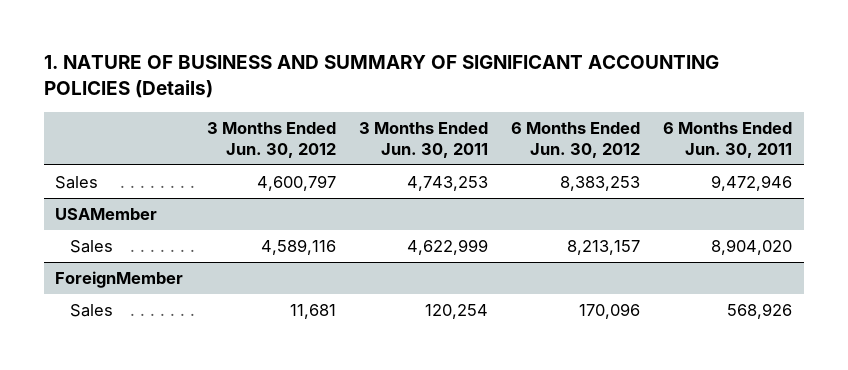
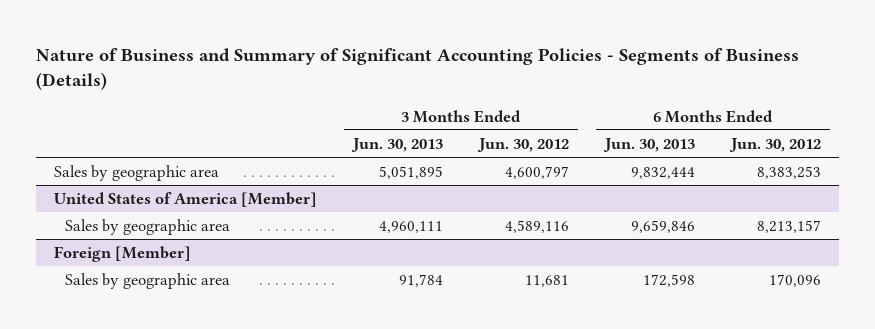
- 1. NATURE OF BUSINESS AND SUMMARY OF SIGNIFICANT ACCOUNTING POLICIES (Details)
+ Nature of Business and Summary of Significant Accounting Policies - Segments of Business (Details)
- | 3 Months Ended Jun. 30, 2012 | 3 Months Ended Jun. 30, 2011 | 6 Months Ended Jun. 30, 2012 | 6 Months Ended Jun. 30, 2011
+ | 3 Months Ended Jun. 30, 2013 | 3 Months Ended Jun. 30, 2012 | 6 Months Ended Jun. 30, 2013 | 6 Months Ended Jun. 30, 2012
- Sales | 4,600,797 | 4,743,253 | 8,383,253 | 9,472,946
- USAMember
- Sales | 4,589,116 | 4,622,999 | 8,213,157 | 8,904,020
- ForeignMember
- Sales | 11,681 | 120,254 | 170,096 | 568,926
+ Sales by geographic area | 5,051,895 | 4,600,797 | 9,832,444 | 8,383,253
+ United States of America [Member]
+ Sales by geographic area | 4,960,111 | 4,589,116 | 9,659,846 | 8,213,157
+ Foreign [Member]
+ Sales by geographic area | 91,784 | 11,681 | 172,598 | 170,096

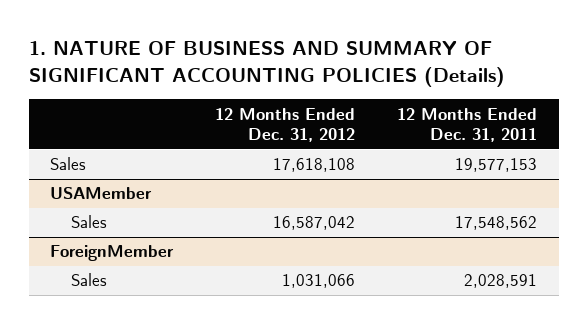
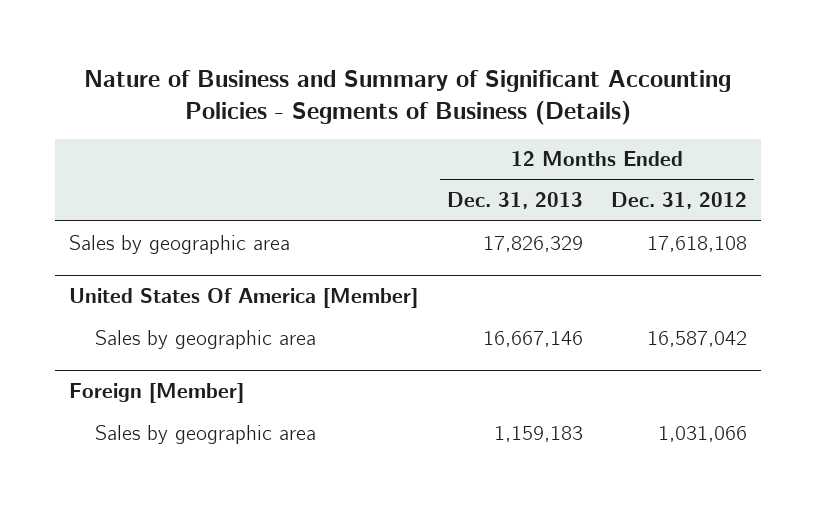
- 1. NATURE OF BUSINESS AND SUMMARY OF SIGNIFICANT ACCOUNTING POLICIES (Details)
+ Nature of Business and Summary of Significant Accounting Policies - Segments of Business (Details)
- | 12 Months Ended Dec. 31, 2012 | 12 Months Ended Dec. 31, 2011
+ | 12 Months Ended Dec. 31, 2013 | 12 Months Ended Dec. 31, 2012
- Sales | 17,618,108 | 19,577,153
- USAMember
- Sales | 16,587,042 | 17,548,562
- ForeignMember
- Sales | 1,031,066 | 2,028,591
+ Sales by geographic area | 17,826,329 | 17,618,108
+ United States Of America [Member]
+ Sales by geographic area | 16,667,146 | 16,587,042
+ Foreign [Member]
+ Sales by geographic area | 1,159,183 | 1,031,066

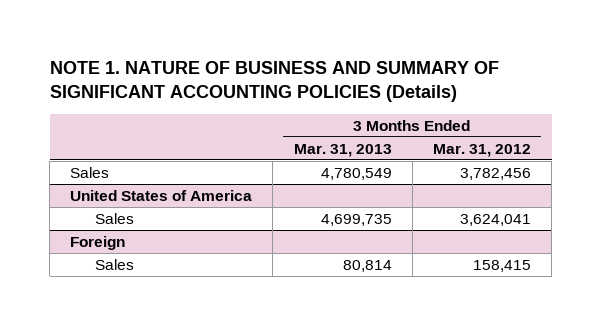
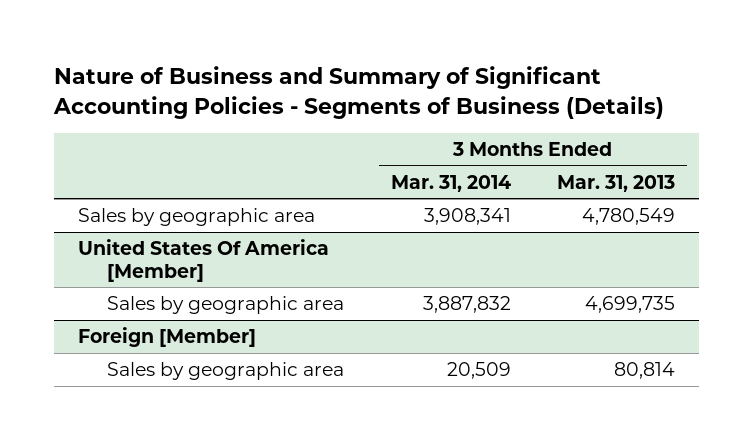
- NOTE 1. NATURE OF BUSINESS AND SUMMARY OF SIGNIFICANT ACCOUNTING POLICIES (Details)
+ Nature of Business and Summary of Significant Accounting Policies - Segments of Business (Details)
- | 3 Months Ended Mar. 31, 2013 | 3 Months Ended Mar. 31, 2012
+ | 3 Months Ended Mar. 31, 2014 | 3 Months Ended Mar. 31, 2013
- Sales | 4,780,549 | 3,782,456
- United States of America
- Sales | 4,699,735 | 3,624,041
- Foreign
- Sales | 80,814 | 158,415
+ Sales by geographic area | 3,908,341 | 4,780,549
+ United States Of America [Member]
+ Sales by geographic area | 3,887,832 | 4,699,735
+ Foreign [Member]
+ Sales by geographic area | 20,509 | 80,814

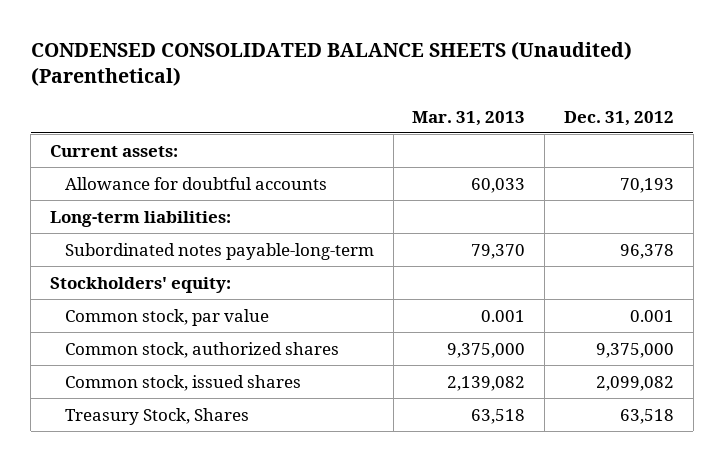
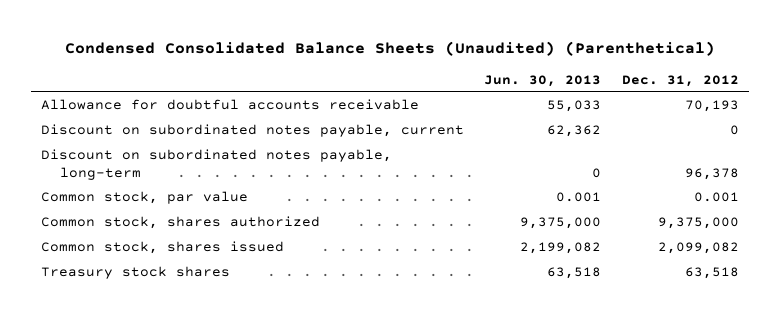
- CONDENSED CONSOLIDATED BALANCE SHEETS (Unaudited) (Parenthetical)
+ Condensed Consolidated Balance Sheets (Unaudited) (Parenthetical)
- | Mar. 31, 2013 | Dec. 31, 2012
+ | Jun. 30, 2013 | Dec. 31, 2012
- Current assets:
- Allowance for doubtful accounts | 60,033 | 70,193
- Long-term liabilities:
- Subordinated notes payable-long-term | 79,370 | 96,378
- Stockholders' equity:
+ Allowance for doubtful accounts receivable | 55,033 | 70,193
+ Discount on subordinated notes payable, current | 62,362 | 0
+ Discount on subordinated notes payable, long-term | 0 | 96,378
- Common stock, authorized shares | 9,375,000 | 9,375,000
- Common stock, issued shares | 2,139,082 | 2,099,082
- Treasury Stock, Shares | 63,518 | 63,518
+ Common stock, shares authorized | 9,375,000 | 9,375,000
+ Common stock, shares issued | 2,199,082 | 2,099,082
+ Treasury stock shares | 63,518 | 63,518

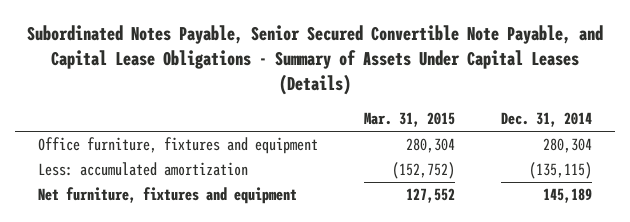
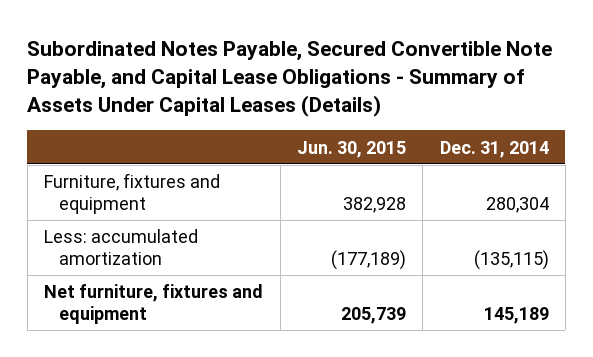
- Subordinated Notes Payable, Senior Secured Convertible Note Payable, and Capital Lease Obligations - Summary of Assets Under Capital Leases (Details)
+ Subordinated Notes Payable, Secured Convertible Note Payable, and Capital Lease Obligations - Summary of Assets Under Capital Leases (Details)
- | Mar. 31, 2015 | Dec. 31, 2014
+ | Jun. 30, 2015 | Dec. 31, 2014
- Office furniture, fixtures and equipment | 280,304 | 280,304
+ Furniture, fixtures and equipment | 382,928 | 280,304

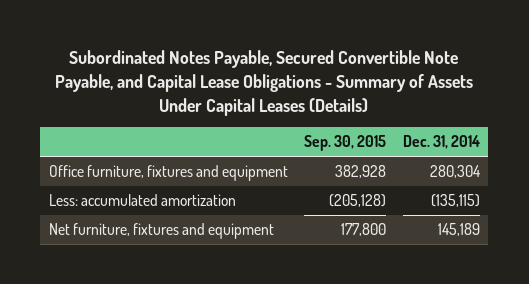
- | Jun. 30, 2015 | Dec. 31, 2014
+ | Sep. 30, 2015 | Dec. 31, 2014
- Furniture, fixtures and equipment | 382,928 | 280,304
+ Office furniture, fixtures and equipment | 382,928 | 280,304

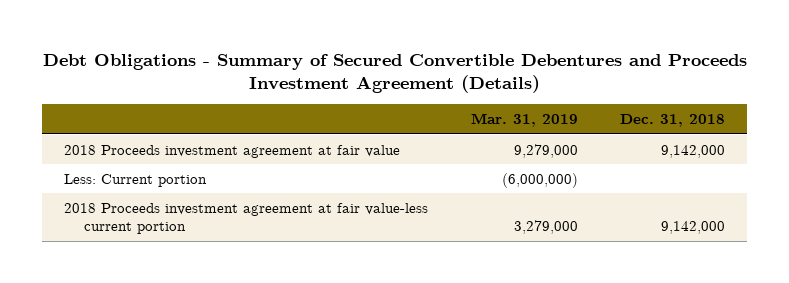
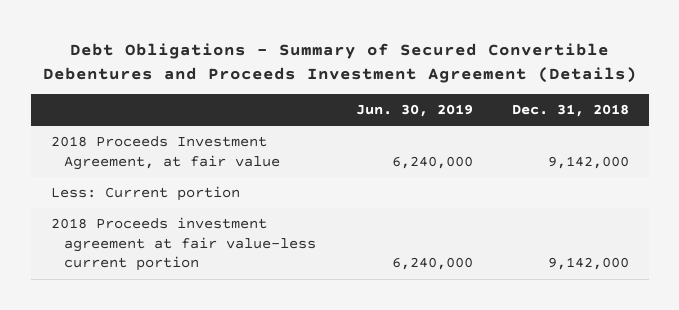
- | Mar. 31, 2019 | Dec. 31, 2018
+ | Jun. 30, 2019 | Dec. 31, 2018
- 2018 Proceeds investment agreement at fair value | 9,279,000 | 9,142,000
+ 2018 Proceeds Investment Agreement, at fair value | 6,240,000 | 9,142,000

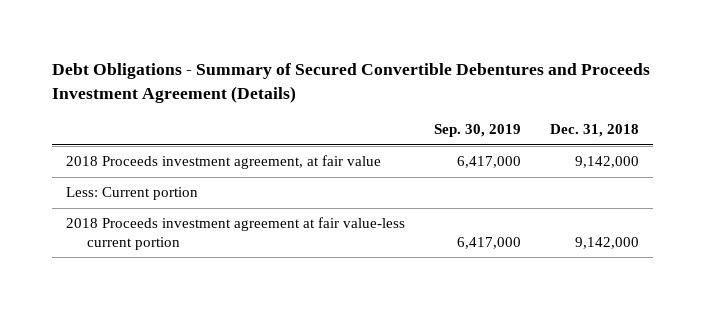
- | Jun. 30, 2019 | Dec. 31, 2018
+ | Sep. 30, 2019 | Dec. 31, 2018
- 2018 Proceeds Investment Agreement, at fair value | 6,240,000 | 9,142,000
+ 2018 Proceeds investment agreement, at fair value | 6,417,000 | 9,142,000

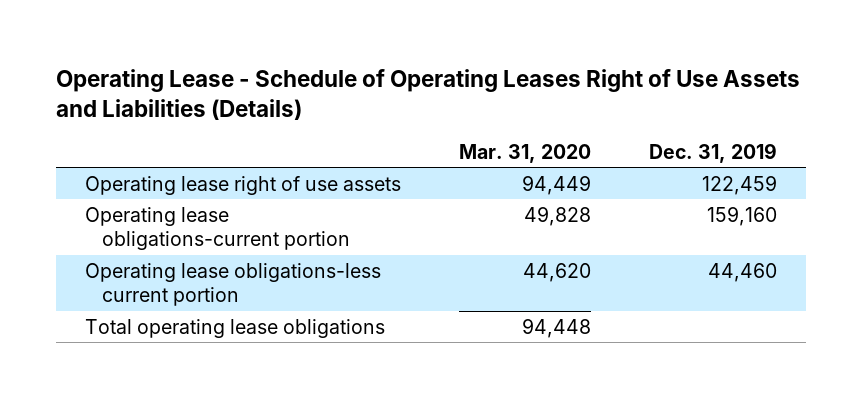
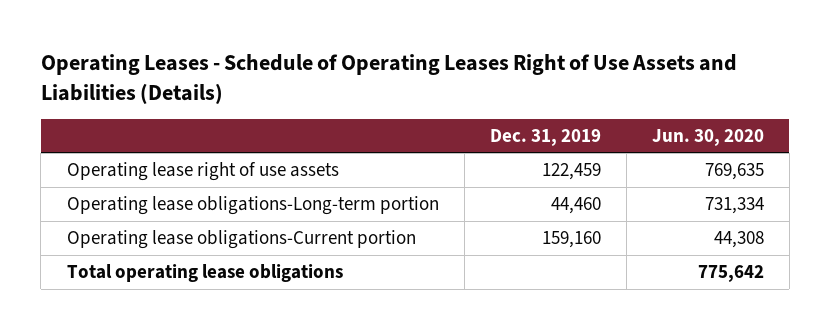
- Operating Lease - Schedule of Operating Leases Right of Use Assets and Liabilities (Details)
+ Operating Leases - Schedule of Operating Leases Right of Use Assets and Liabilities (Details)
- | Mar. 31, 2020 | Dec. 31, 2019
+ | Dec. 31, 2019 | Jun. 30, 2020
- Operating lease obligations-current portion | 49,828 | 159,160
- Operating lease obligations-less current portion | 44,620 | 44,460
+ Operating lease obligations-Long-term portion | 44,460 | 731,334
+ Operating lease obligations-Current portion | 159,160 | 44,308

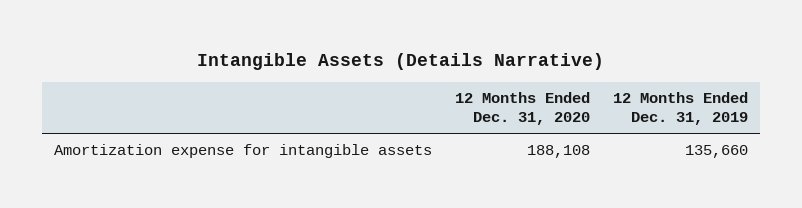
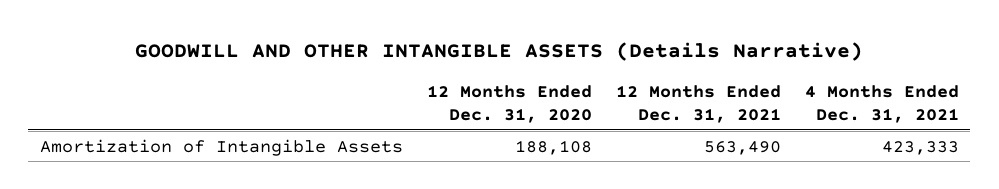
- Intangible Assets (Details Narrative)
+ GOODWILL AND OTHER INTANGIBLE ASSETS (Details Narrative)
- | 12 Months Ended Dec. 31, 2020 | 12 Months Ended Dec. 31, 2019
+ | 12 Months Ended Dec. 31, 2020 | 12 Months Ended Dec. 31, 2021 | 4 Months Ended Dec. 31, 2021
- Amortization expense for intangible assets | 188,108 | 135,660
+ Amortization of Intangible Assets | 188,108 | 563,490 | 423,333

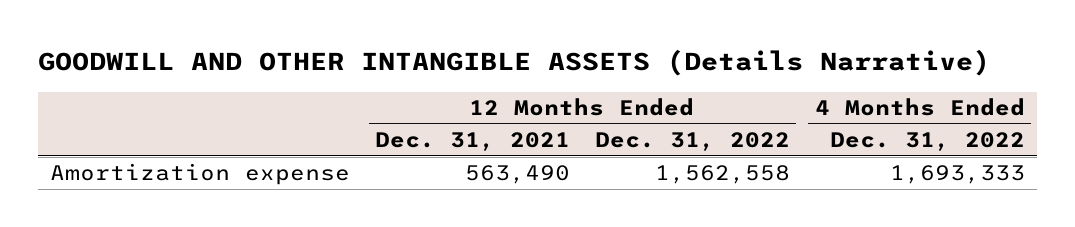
- | 12 Months Ended Dec. 31, 2020 | 12 Months Ended Dec. 31, 2021 | 4 Months Ended Dec. 31, 2021
+ | 12 Months Ended Dec. 31, 2021 | 12 Months Ended Dec. 31, 2022 | 4 Months Ended Dec. 31, 2022
- Amortization of Intangible Assets | 188,108 | 563,490 | 423,333
+ Amortization expense | 563,490 | 1,562,558 | 1,693,333

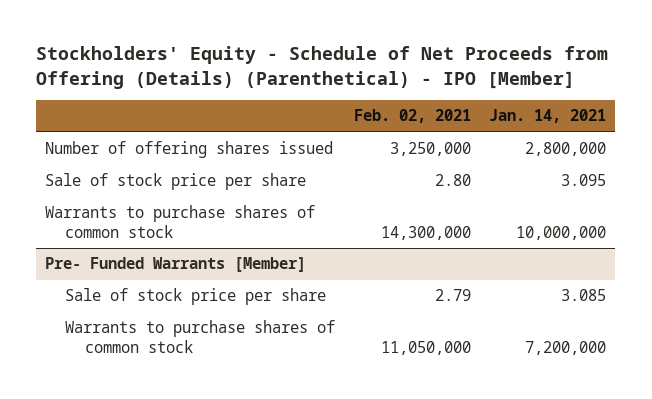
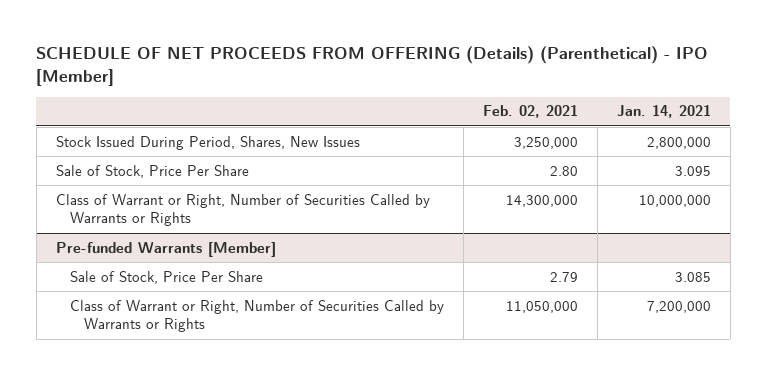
- Stockholders' Equity - Schedule of Net Proceeds from Offering (Details) (Parenthetical) - IPO [Member]
+ SCHEDULE OF NET PROCEEDS FROM OFFERING (Details) (Parenthetical) - IPO [Member]
- Number of offering shares issued | 3,250,000 | 2,800,000
- Sale of stock price per share | 2.80 | 3.095
- Warrants to purchase shares of common stock | 14,300,000 | 10,000,000
- Pre- Funded Warrants [Member]
- Sale of stock price per share | 2.79 | 3.085
- Warrants to purchase shares of common stock | 11,050,000 | 7,200,000
+ Stock Issued During Period, Shares, New Issues | 3,250,000 | 2,800,000
+ Sale of Stock, Price Per Share | 2.80 | 3.095
+ Class of Warrant or Right, Number of Securities Called by Warrants or Rights | 14,300,000 | 10,000,000
+ Pre-funded Warrants [Member]
+ Sale of Stock, Price Per Share | 2.79 | 3.085
+ Class of Warrant or Right, Number of Securities Called by Warrants or Rights | 11,050,000 | 7,200,000

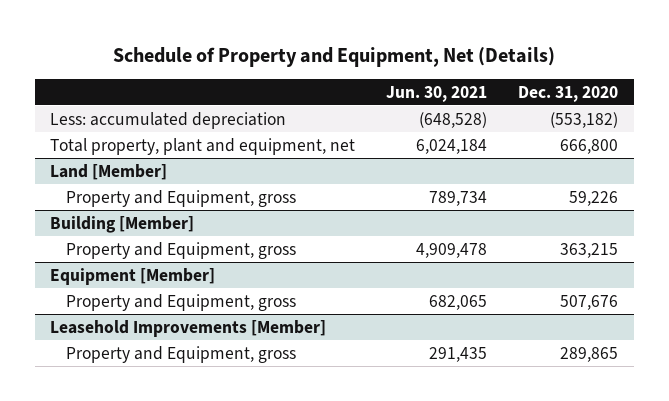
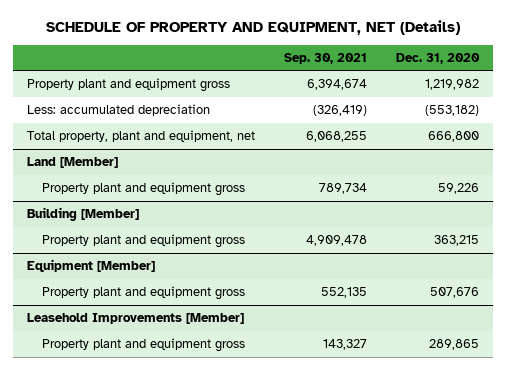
- Schedule of Property and Equipment, Net (Details)
+ SCHEDULE OF PROPERTY AND EQUIPMENT, NET (Details)
- | Jun. 30, 2021 | Dec. 31, 2020
+ | Sep. 30, 2021 | Dec. 31, 2020
+ Property plant and equipment gross | 6,394,674 | 1,219,982
@ Land [Member]
- Property and Equipment, gross | 789,734 | 59,226
+ Property plant and equipment gross | 789,734 | 59,226
@ Building [Member]
- Property and Equipment, gross | 4,909,478 | 363,215
+ Property plant and equipment gross | 4,909,478 | 363,215
@ Equipment [Member]
- Property and Equipment, gross | 682,065 | 507,676
+ Property plant and equipment gross | 552,135 | 507,676
@ Leasehold Improvements [Member]
- Property and Equipment, gross | 291,435 | 289,865
+ Property plant and equipment gross | 143,327 | 289,865

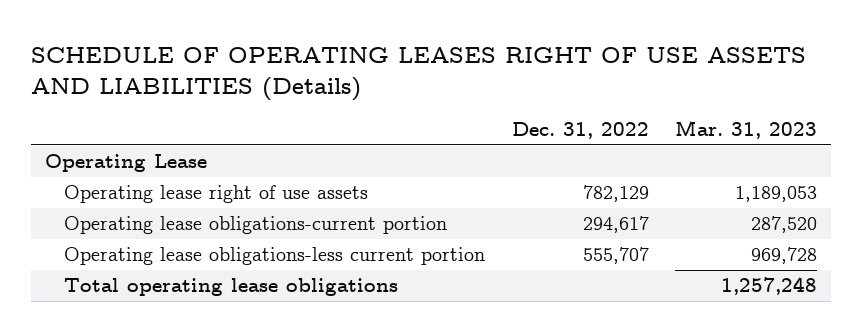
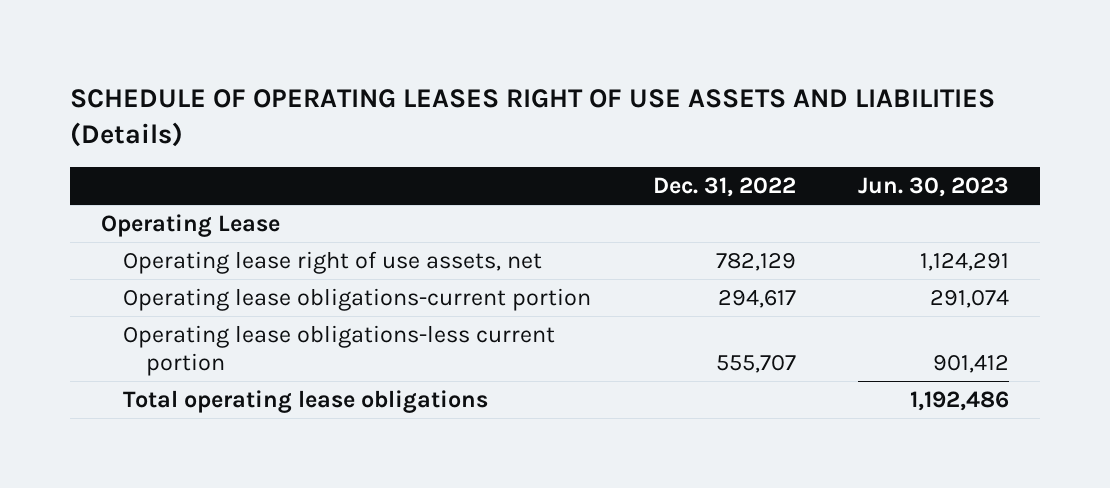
- | Dec. 31, 2022 | Mar. 31, 2023
+ | Dec. 31, 2022 | Jun. 30, 2023
- Operating lease right of use assets | 782,129 | 1,189,053
+ Operating lease right of use assets, net | 782,129 | 1,124,291

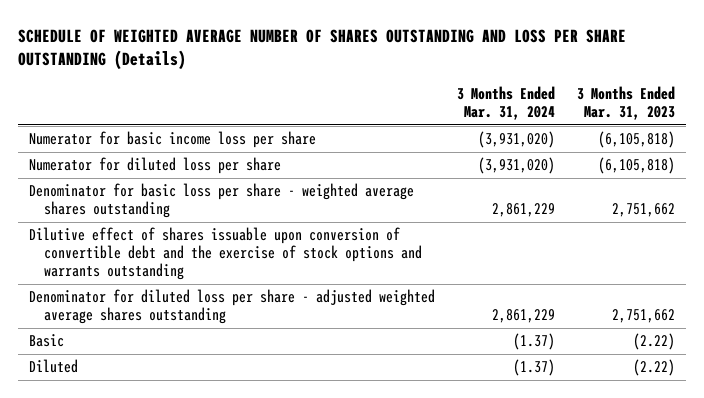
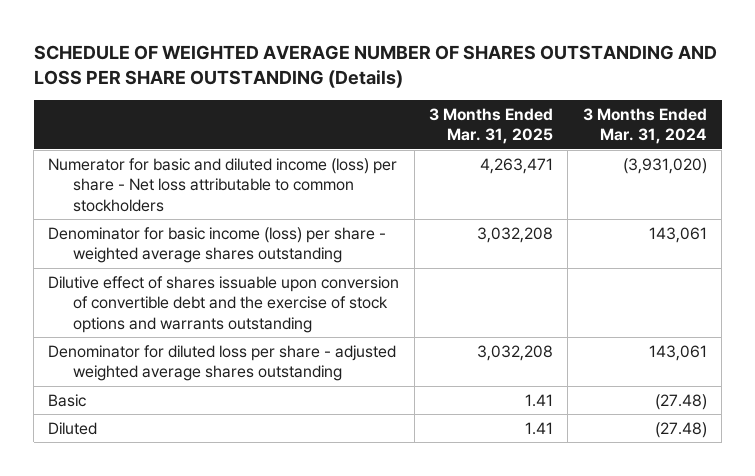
- | 3 Months Ended Mar. 31, 2024 | 3 Months Ended Mar. 31, 2023
+ | 3 Months Ended Mar. 31, 2025 | 3 Months Ended Mar. 31, 2024
- Numerator for basic income loss per share | (3,931,020) | (6,105,818)
- Numerator for diluted loss per share | (3,931,020) | (6,105,818)
- Denominator for basic loss per share - weighted average shares outstanding | 2,861,229 | 2,751,662
+ Numerator for basic and diluted income (loss) per share - Net loss attributable to common stockholders | 4,263,471 | (3,931,020)
+ Denominator for basic income (loss) per share - weighted average shares outstanding | 3,032,208 | 143,061
- Denominator for diluted loss per share - adjusted weighted average shares outstanding | 2,861,229 | 2,751,662
- Basic | (1.37) | (2.22)
- Diluted | (1.37) | (2.22)
+ Denominator for diluted loss per share - adjusted weighted average shares outstanding | 3,032,208 | 143,061
+ Basic | 1.41 | (27.48)
+ Diluted | 1.41 | (27.48)

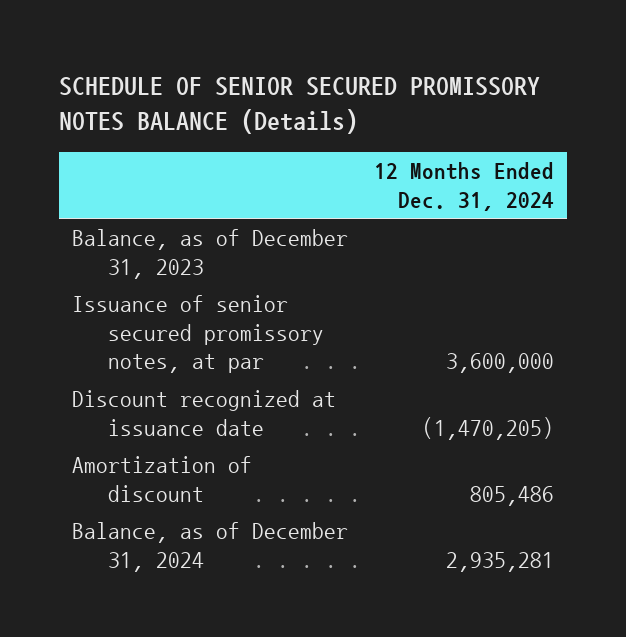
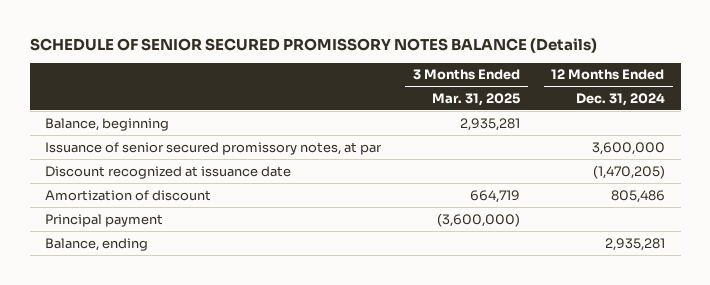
- | 12 Months Ended Dec. 31, 2024
+ | 3 Months Ended Mar. 31, 2025 | 12 Months Ended Dec. 31, 2024
- Balance, as of December 31, 2023
+ Balance, beginning | 2,935,281 |
- Balance, as of December 31, 2024 | 2,935,281
+ Principal payment | (3,600,000) |
+ Balance, ending | | 2,935,281

